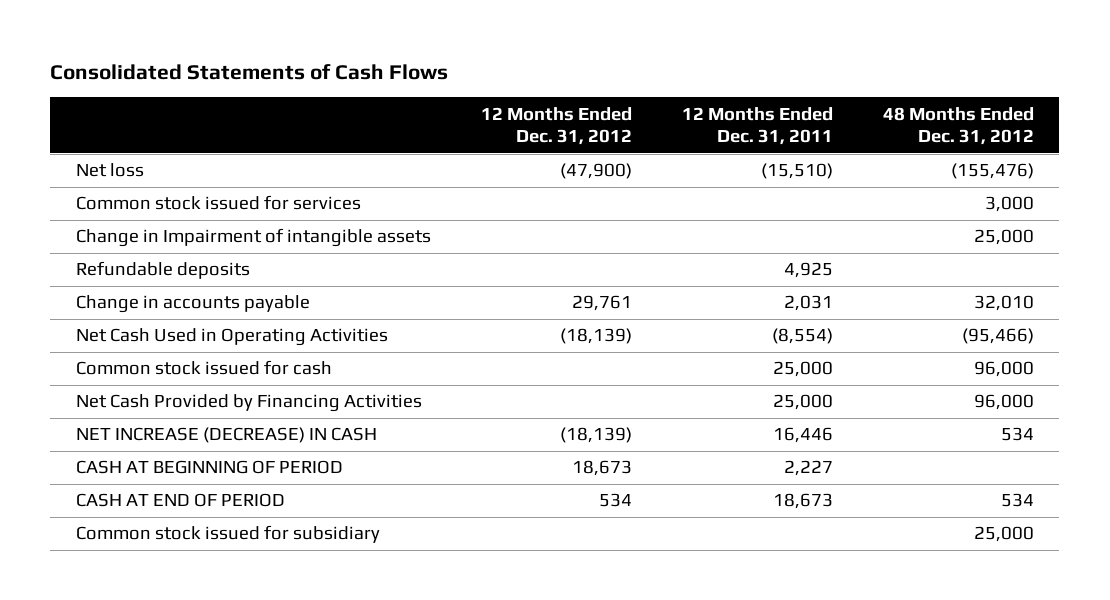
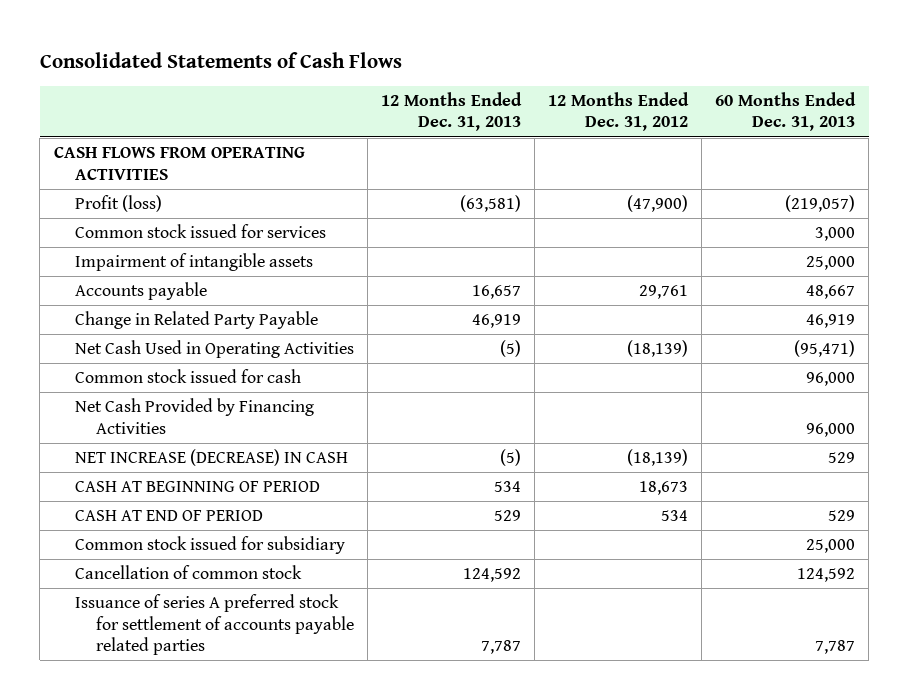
- | 12 Months Ended Dec. 31, 2012 | 12 Months Ended Dec. 31, 2011 | 48 Months Ended Dec. 31, 2012
+ | 12 Months Ended Dec. 31, 2013 | 12 Months Ended Dec. 31, 2012 | 60 Months Ended Dec. 31, 2013
- Net loss | (47,900) | (15,510) | (155,476)
+ CASH FLOWS FROM OPERATING ACTIVITIES
+ Profit (loss) | (63,581) | (47,900) | (219,057)
- Change in Impairment of intangible assets | | | 25,000
- Refundable deposits | | 4,925 |
- Change in accounts payable | 29,761 | 2,031 | 32,010
+ Impairment of intangible assets | | | 25,000
+ Accounts payable | 16,657 | 29,761 | 48,667
+ Change in Related Party Payable | 46,919 | | 46,919
+ Cancellation of common stock | 124,592 | | 124,592
+ Issuance of series A preferred stock for settlement of accounts payable related parties | 7,787 | | 7,787

